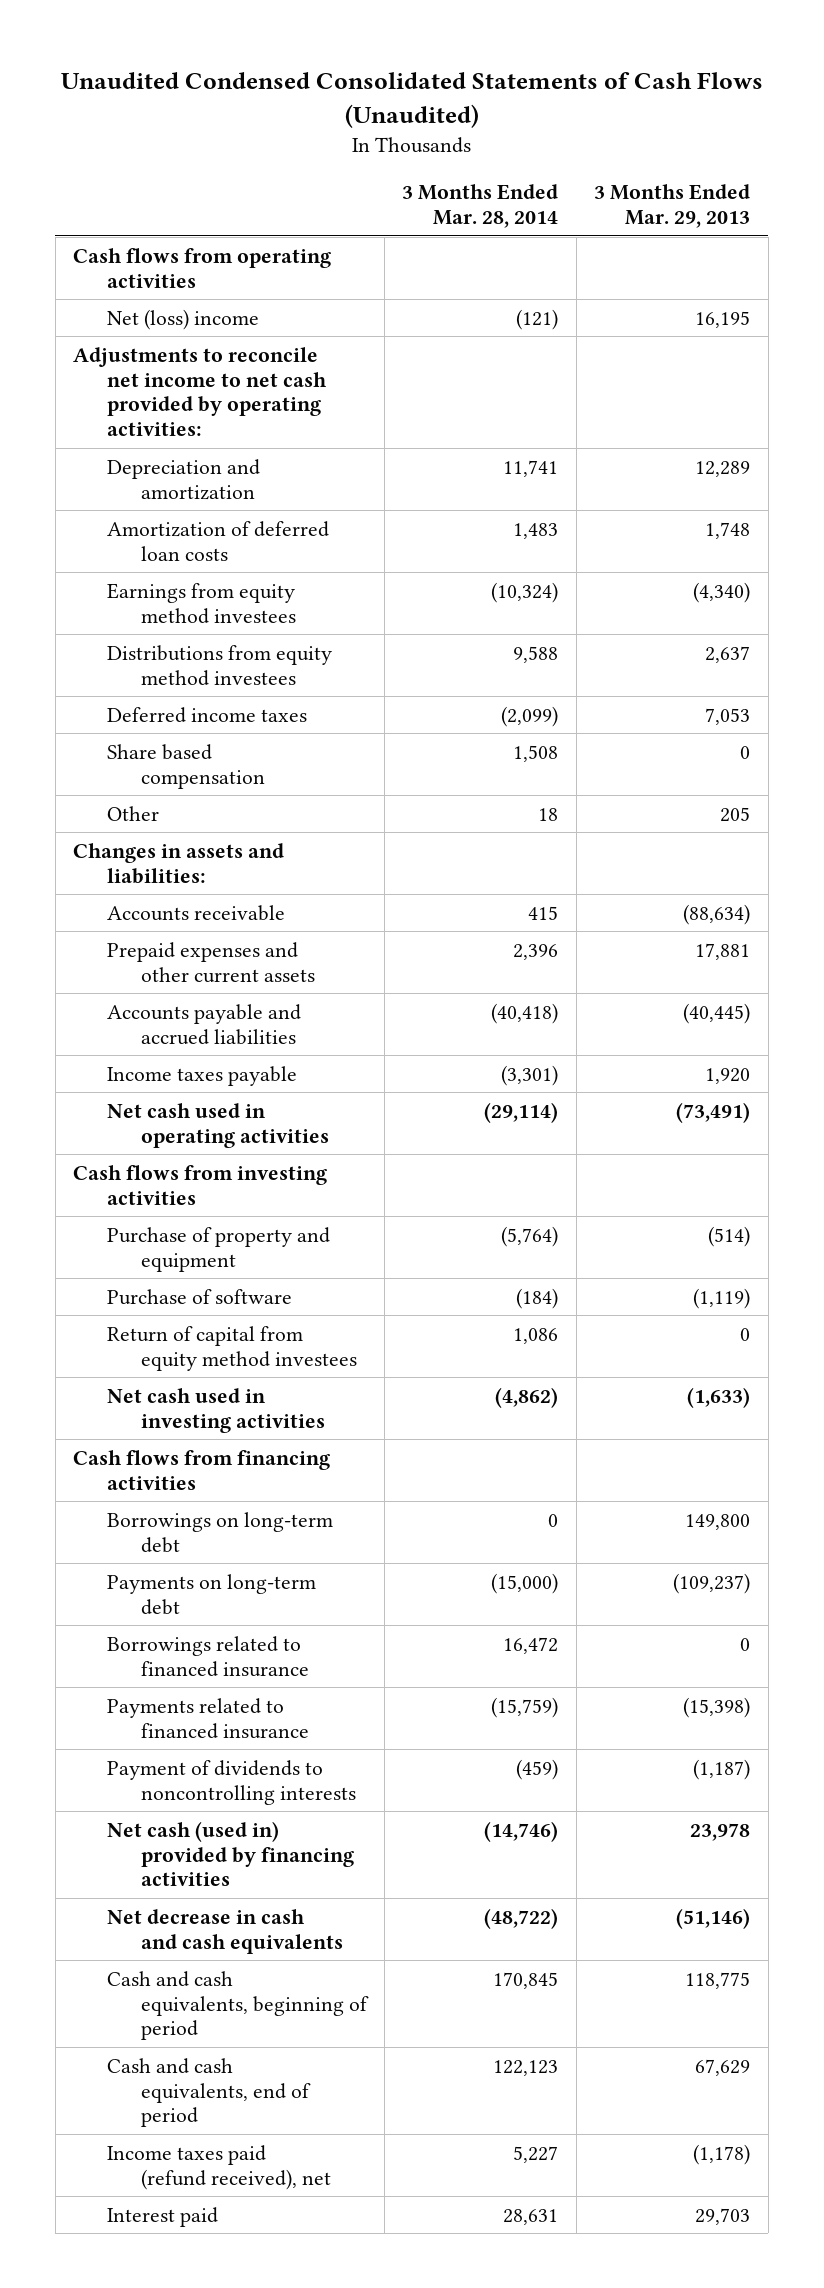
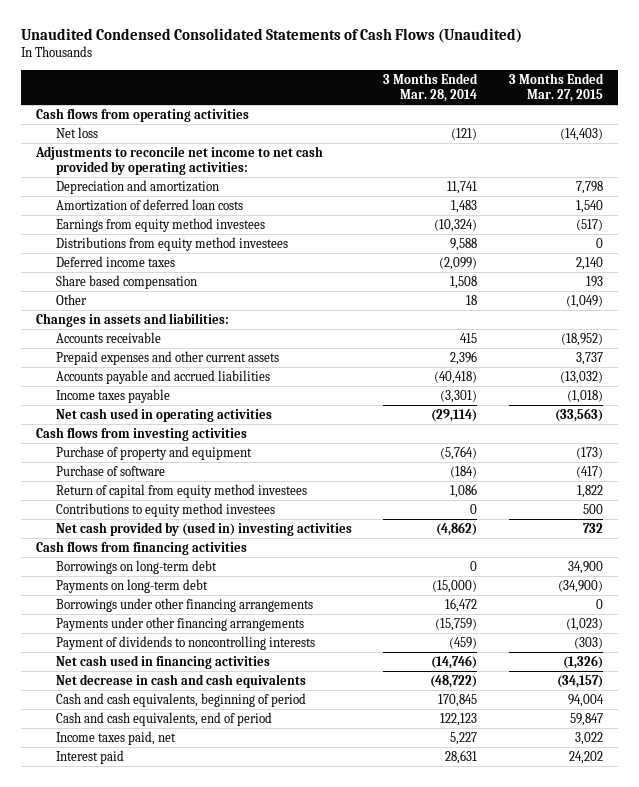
- | 3 Months Ended Mar. 28, 2014 | 3 Months Ended Mar. 29, 2013
+ | 3 Months Ended Mar. 28, 2014 | 3 Months Ended Mar. 27, 2015
- Net (loss) income | (121) | 16,195
+ Net loss | (121) | (14,403)
- Net cash used in investing activities | (4,862) | (1,633)
+ Contributions to equity method investees | 0 | 500
+ Net cash provided by (used in) investing activities | (4,862) | 732
- Borrowings related to financed insurance | 16,472 | 0
- Payments related to financed insurance | (15,759) | (15,398)
+ Borrowings under other financing arrangements | 16,472 | 0
+ Payments under other financing arrangements | (15,759) | (1,023)
- Net cash (used in) provided by financing activities | (14,746) | 23,978
+ Net cash used in financing activities | (14,746) | (1,326)
- Income taxes paid (refund received), net | 5,227 | (1,178)
+ Income taxes paid, net | 5,227 | 3,022

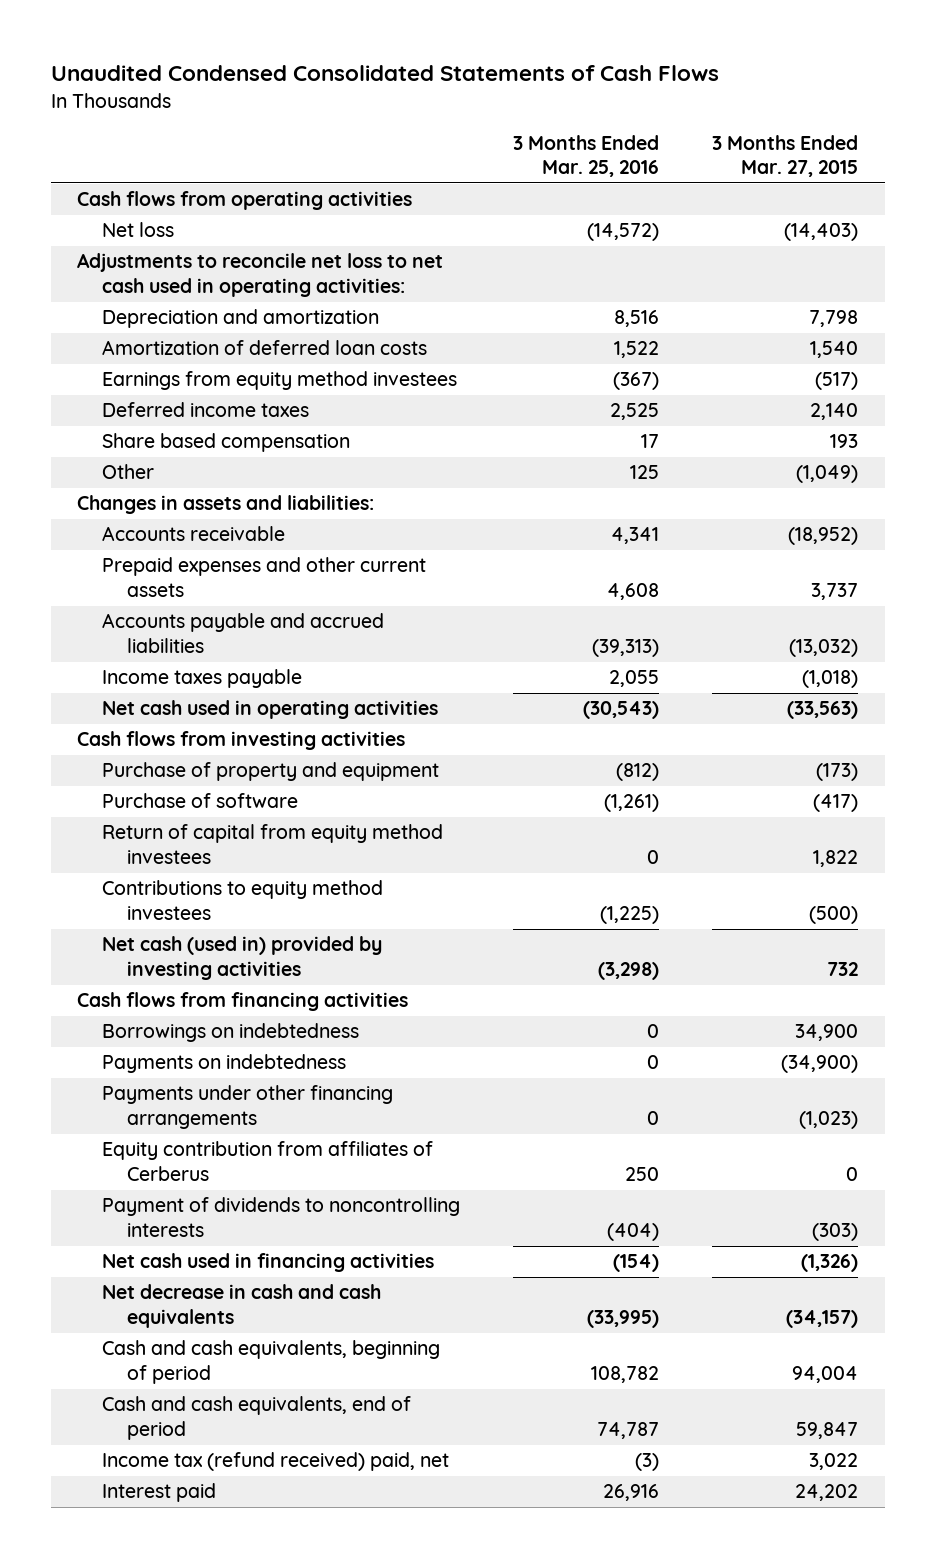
- Unaudited Condensed Consolidated Statements of Cash Flows (Unaudited)
+ Unaudited Condensed Consolidated Statements of Cash Flows
- | 3 Months Ended Mar. 28, 2014 | 3 Months Ended Mar. 27, 2015
+ | 3 Months Ended Mar. 25, 2016 | 3 Months Ended Mar. 27, 2015
- Adjustments to reconcile net income to net cash provided by operating activities:
+ Adjustments to reconcile net loss to net cash used in operating activities:
- Distributions from equity method investees | 9,588 | 0
- Contributions to equity method investees | 0 | 500
- Net cash provided by (used in) investing activities | (4,862) | 732
+ Contributions to equity method investees | (1,225) | (500)
+ Net cash (used in) provided by investing activities | (3,298) | 732
- Borrowings on long-term debt | 0 | 34,900
- Payments on long-term debt | (15,000) | (34,900)
- Borrowings under other financing arrangements | 16,472 | 0
+ Borrowings on indebtedness | 0 | 34,900
+ Payments on indebtedness | 0 | (34,900)
+ Equity contribution from affiliates of Cerberus | 250 | 0
- Income taxes paid, net | 5,227 | 3,022
+ Income tax (refund received) paid, net | (3) | 3,022

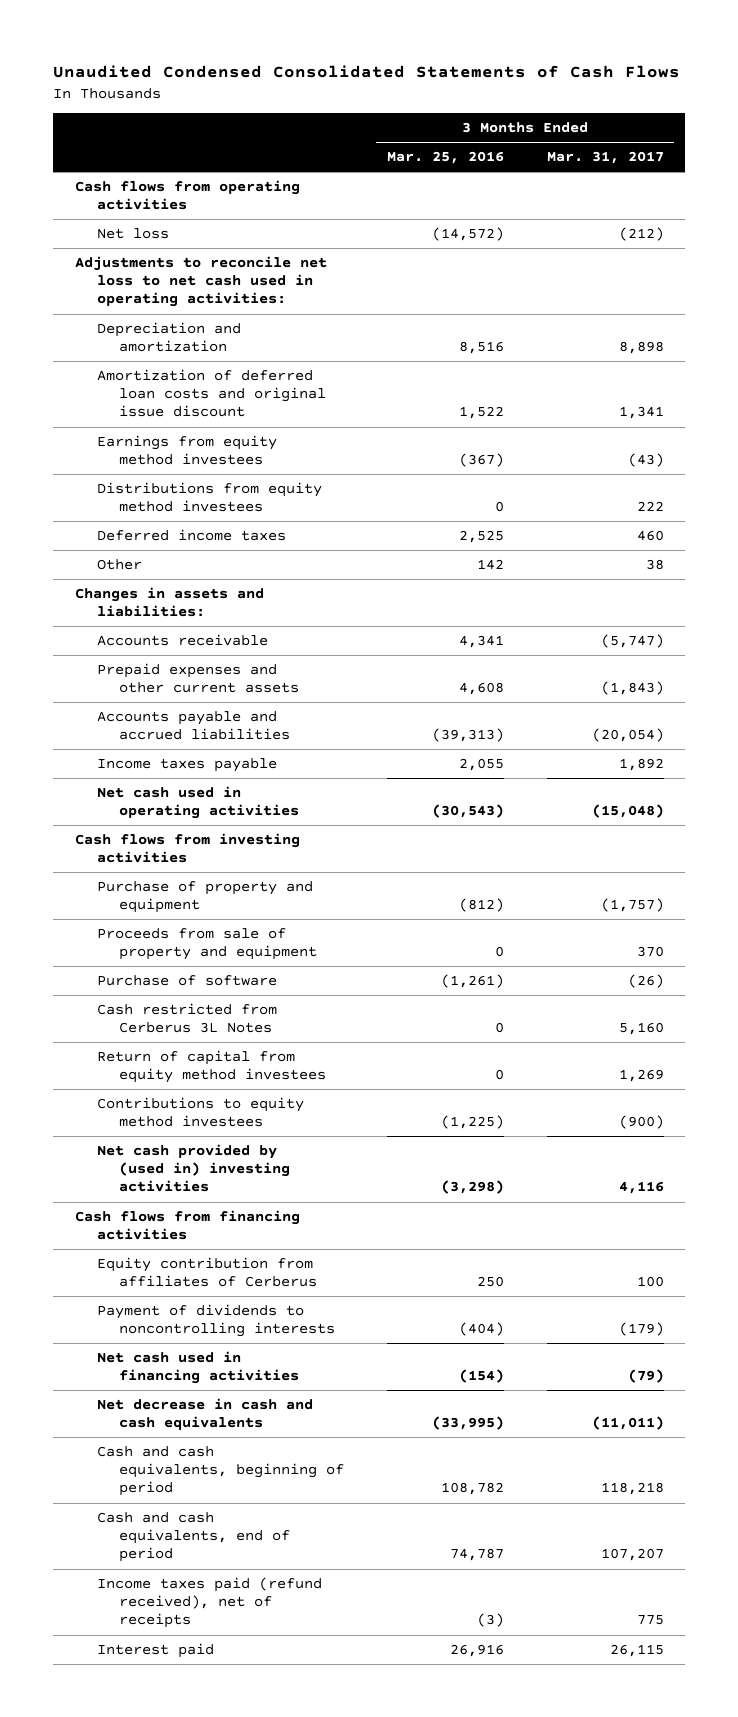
- | 3 Months Ended Mar. 25, 2016 | 3 Months Ended Mar. 27, 2015
+ | 3 Months Ended Mar. 25, 2016 | 3 Months Ended Mar. 31, 2017
- Amortization of deferred loan costs | 1,522 | 1,540
+ Amortization of deferred loan costs and original issue discount | 1,522 | 1,341
+ Distributions from equity method investees | 0 | 222
- Share based compensation | 17 | 193
- Other | 125 | (1,049)
+ Other | 142 | 38
+ Proceeds from sale of property and equipment | 0 | 370
+ Cash restricted from Cerberus 3L Notes | 0 | 5,160
- Net cash (used in) provided by investing activities | (3,298) | 732
+ Net cash provided by (used in) investing activities | (3,298) | 4,116
- Borrowings on indebtedness | 0 | 34,900
- Payments on indebtedness | 0 | (34,900)
- Payments under other financing arrangements | 0 | (1,023)
- Income tax (refund received) paid, net | (3) | 3,022
+ Income taxes paid (refund received), net of receipts | (3) | 775

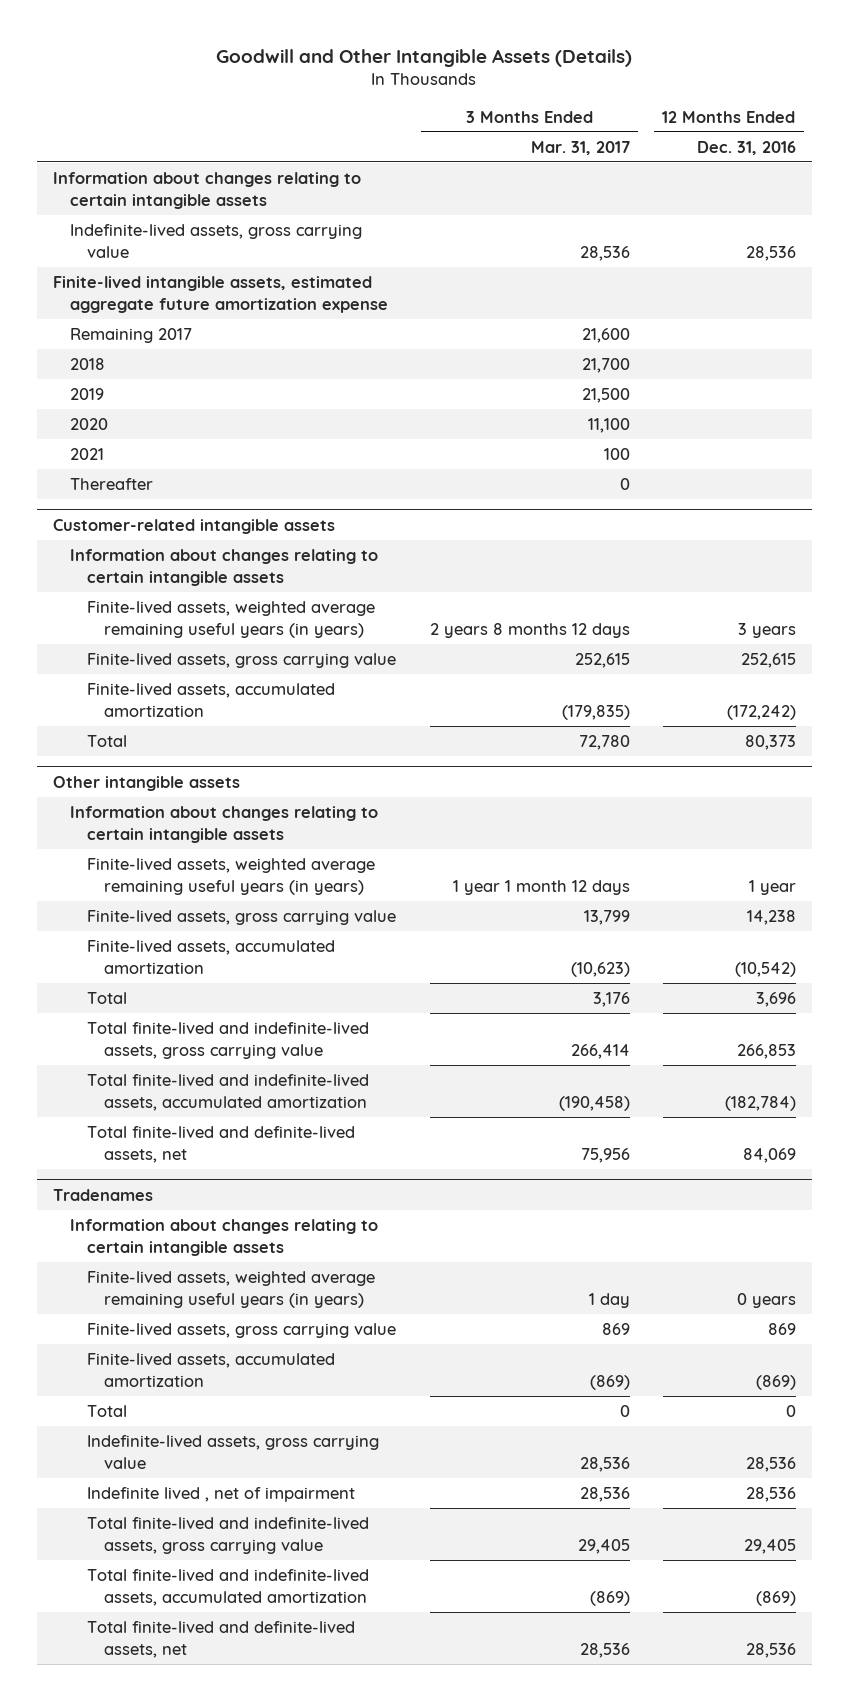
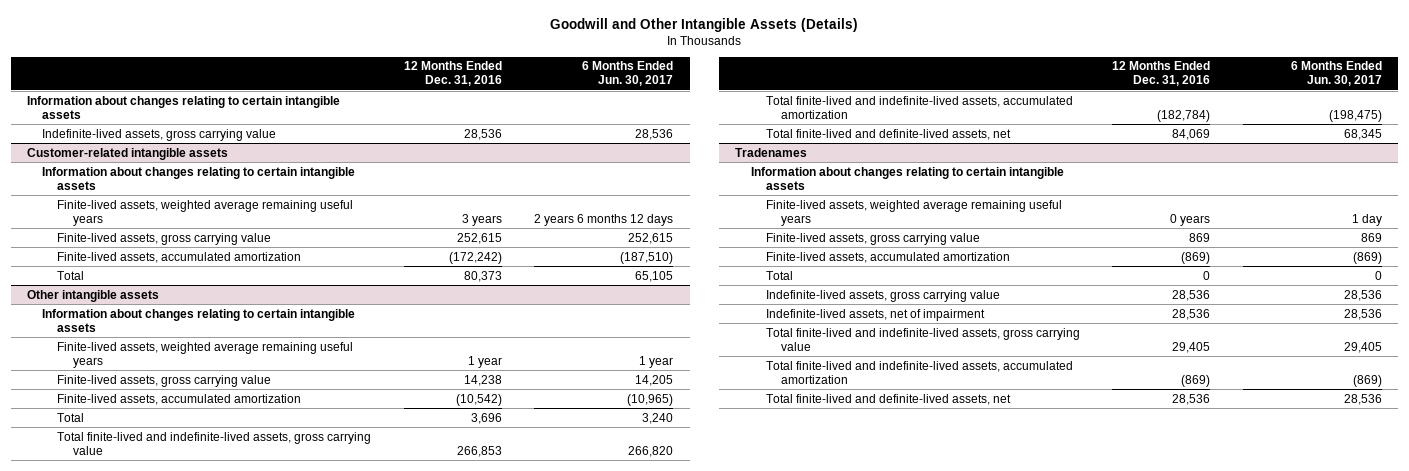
- | 3 Months Ended Mar. 31, 2017 | 12 Months Ended Dec. 31, 2016
+ | 12 Months Ended Dec. 31, 2016 | 6 Months Ended Jun. 30, 2017
- Finite-lived intangible assets, estimated aggregate future amortization expense
- Remaining 2017 | 21,600 |
- 2018 | 21,700 |
- 2019 | 21,500 |
- 2020 | 11,100 |
- 2021 | 100 |
- Thereafter | 0 |
@ Customer-related intangible assets
- Finite-lived assets, weighted average remaining useful years (in years) | 2 years 8 months 12 days | 3 years
+ Finite-lived assets, weighted average remaining useful years | 3 years | 2 years 6 months 12 days
@ Other intangible assets
- Finite-lived assets, weighted average remaining useful years (in years) | 1 year 1 month 12 days | 1 year
+ Finite-lived assets, weighted average remaining useful years | 1 year | 1 year
@ Tradenames
- Finite-lived assets, weighted average remaining useful years (in years) | 1 day | 0 years
+ Finite-lived assets, weighted average remaining useful years | 0 years | 1 day
- Indefinite lived , net of impairment | 28,536 | 28,536
+ Indefinite-lived assets, net of impairment | 28,536 | 28,536

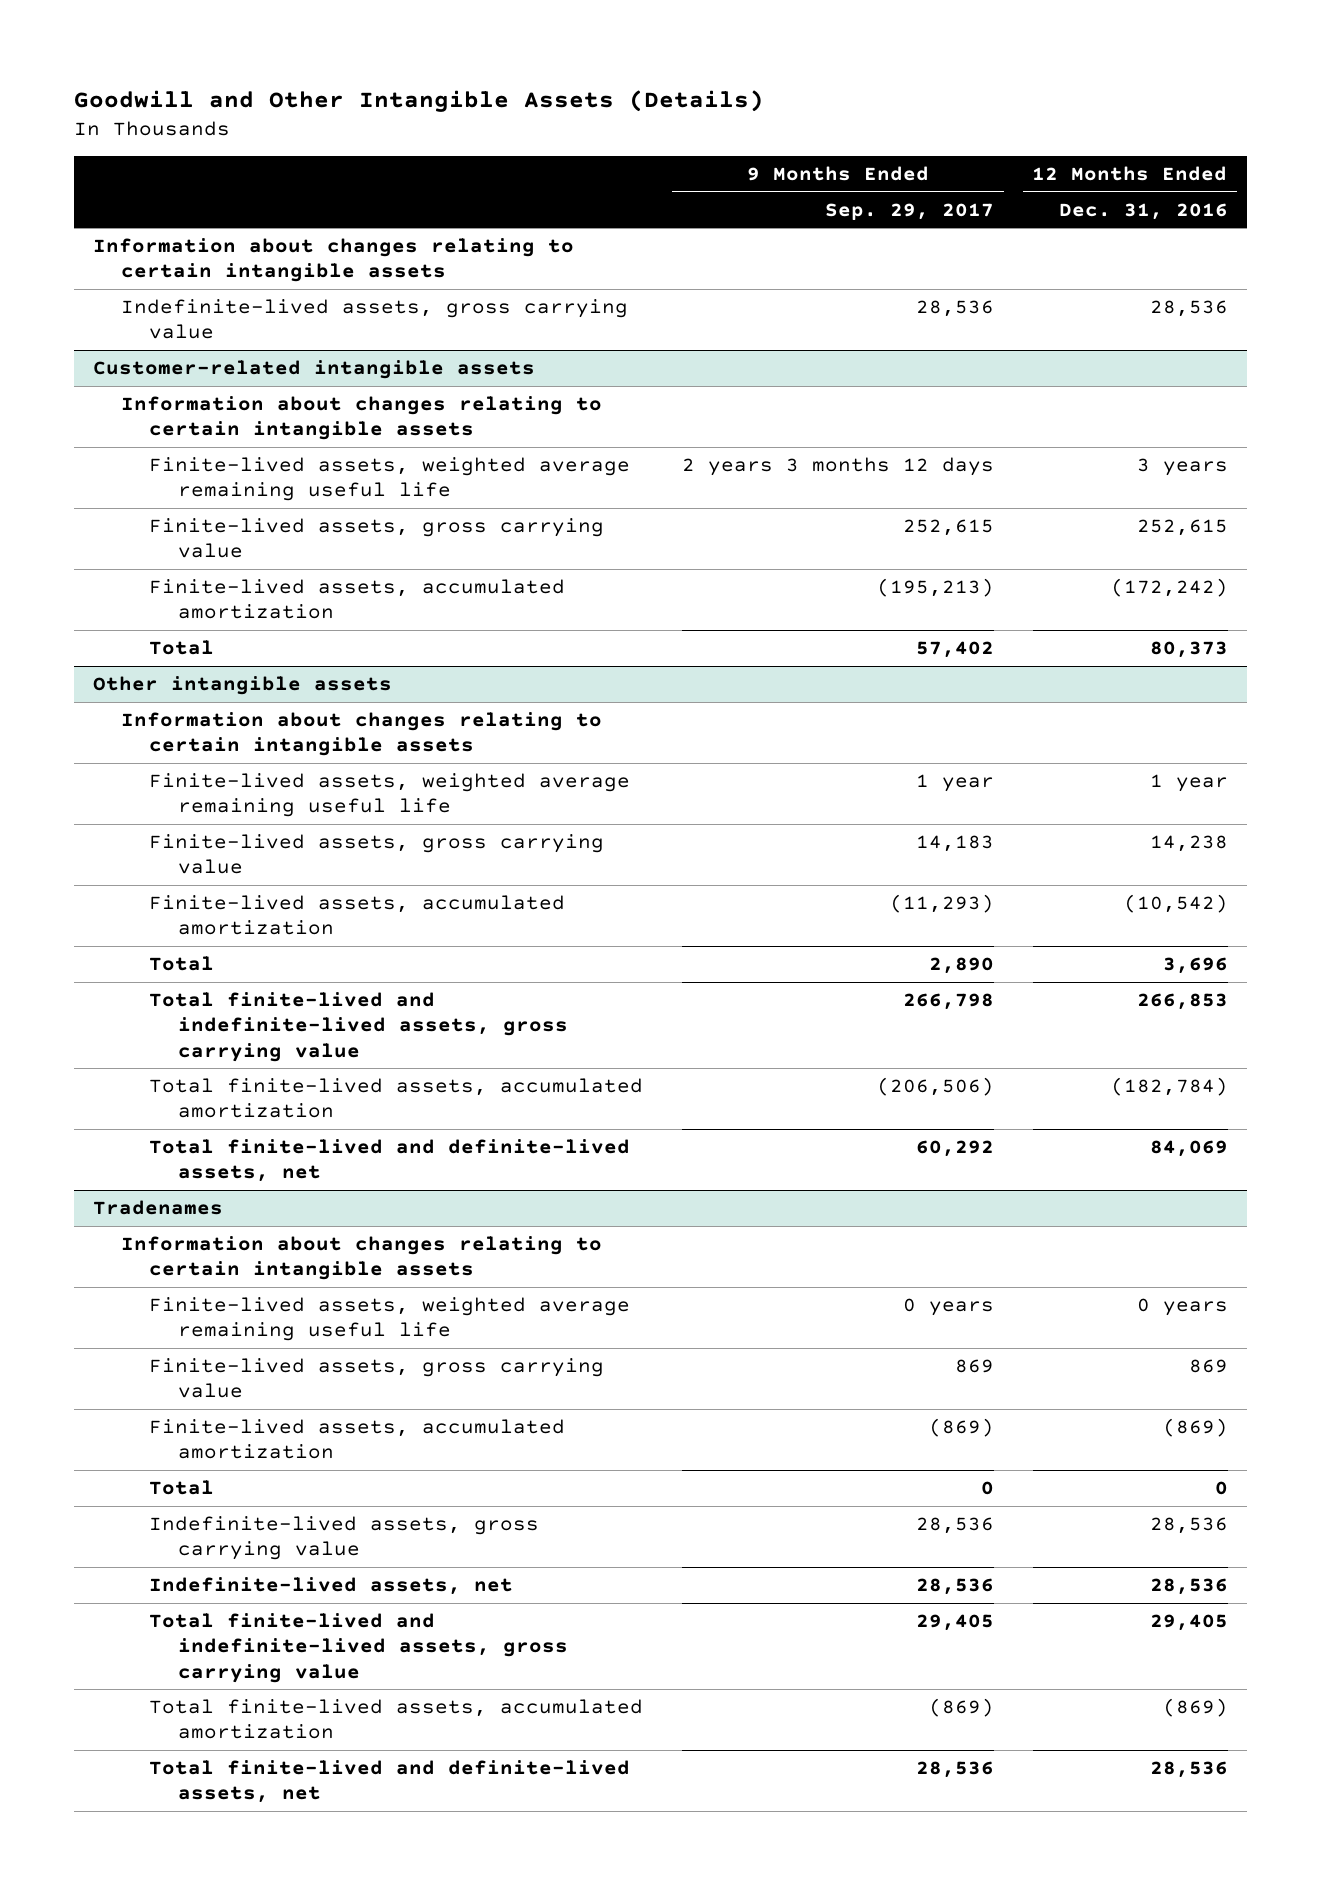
- | 12 Months Ended Dec. 31, 2016 | 6 Months Ended Jun. 30, 2017
+ | 9 Months Ended Sep. 29, 2017 | 12 Months Ended Dec. 31, 2016
@ Customer-related intangible assets
- Finite-lived assets, weighted average remaining useful years | 3 years | 2 years 6 months 12 days
+ Finite-lived assets, weighted average remaining useful life | 2 years 3 months 12 days | 3 years
@ Other intangible assets
- Finite-lived assets, weighted average remaining useful years | 1 year | 1 year
+ Finite-lived assets, weighted average remaining useful life | 1 year | 1 year
- Total finite-lived and indefinite-lived assets, accumulated amortization | (182,784) | (198,475)
+ Total finite-lived assets, accumulated amortization | (206,506) | (182,784)
@ Tradenames
- Finite-lived assets, weighted average remaining useful years | 0 years | 1 day
+ Finite-lived assets, weighted average remaining useful life | 0 years | 0 years
- Indefinite-lived assets, net of impairment | 28,536 | 28,536
+ Indefinite-lived assets, net | 28,536 | 28,536
- Total finite-lived and indefinite-lived assets, accumulated amortization | (869) | (869)
+ Total finite-lived assets, accumulated amortization | (869) | (869)

